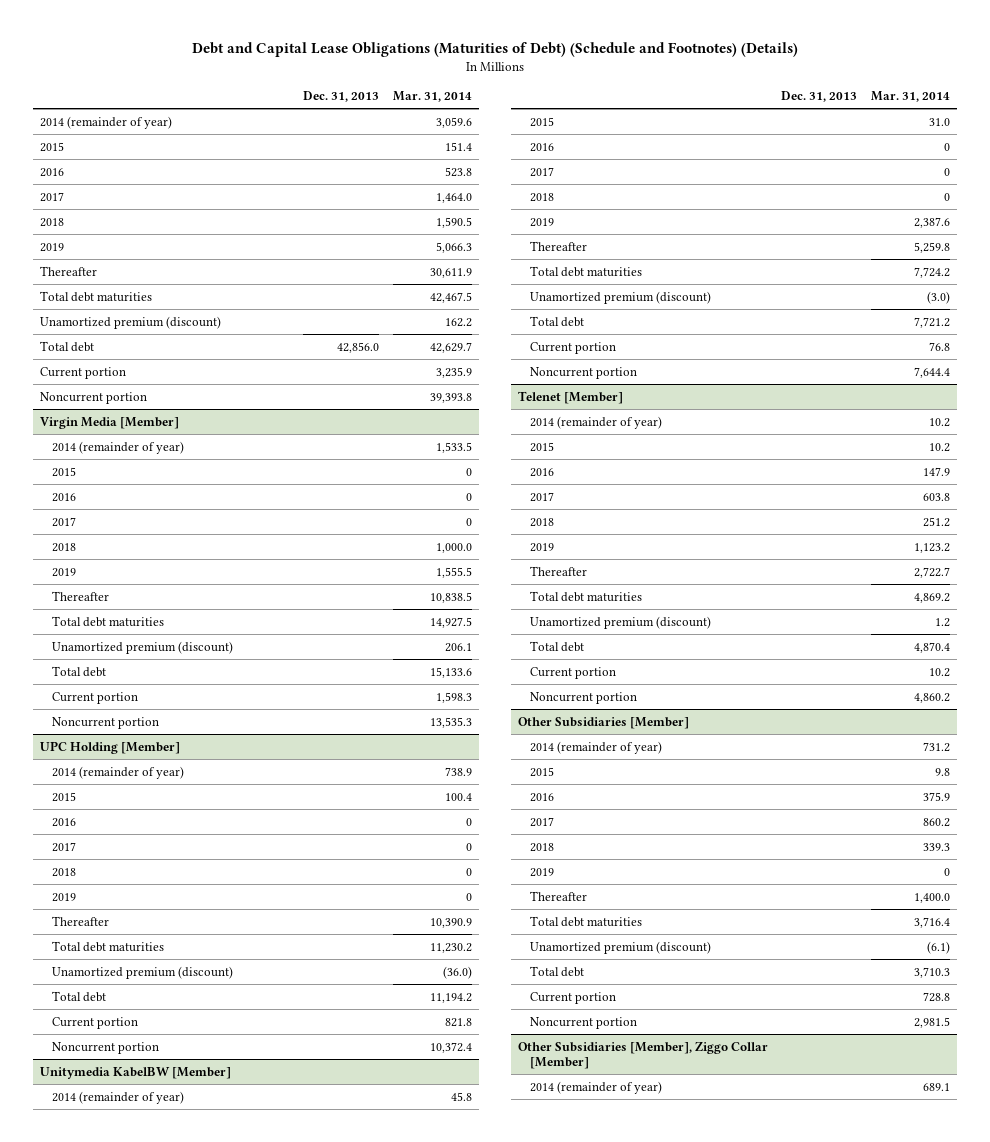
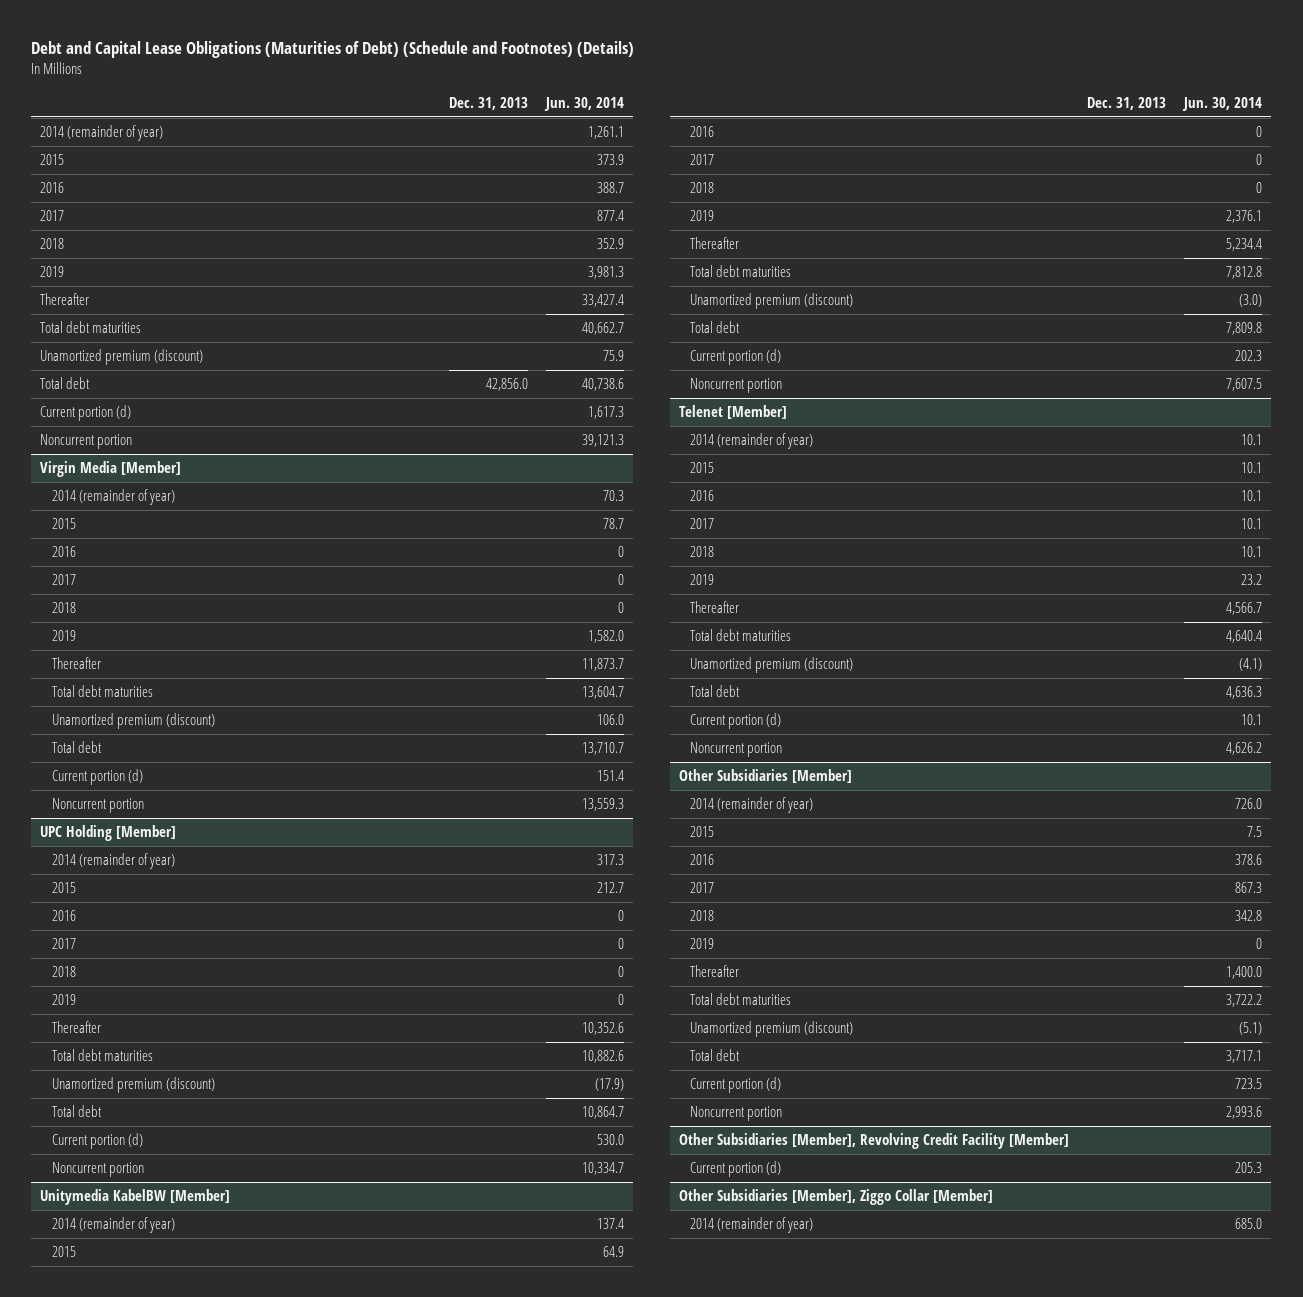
- | Dec. 31, 2013 | Mar. 31, 2014
+ | Dec. 31, 2013 | Jun. 30, 2014
- Current portion | | 3,235.9
+ Current portion (d) | | 1,617.3
@ Virgin Media [Member]
- Current portion | | 1,598.3
+ Current portion (d) | | 151.4
@ UPC Holding [Member]
- Current portion | | 821.8
+ Current portion (d) | | 530.0
@ Unitymedia KabelBW [Member]
- Current portion | | 76.8
+ Current portion (d) | | 202.3
@ Telenet [Member]
- Current portion | | 10.2
+ Current portion (d) | | 10.1
@ Other Subsidiaries [Member]
- Current portion | | 728.8
+ Current portion (d) | | 723.5
+ Other Subsidiaries [Member], Revolving Credit Facility [Member]
+ Current portion (d) | | 205.3

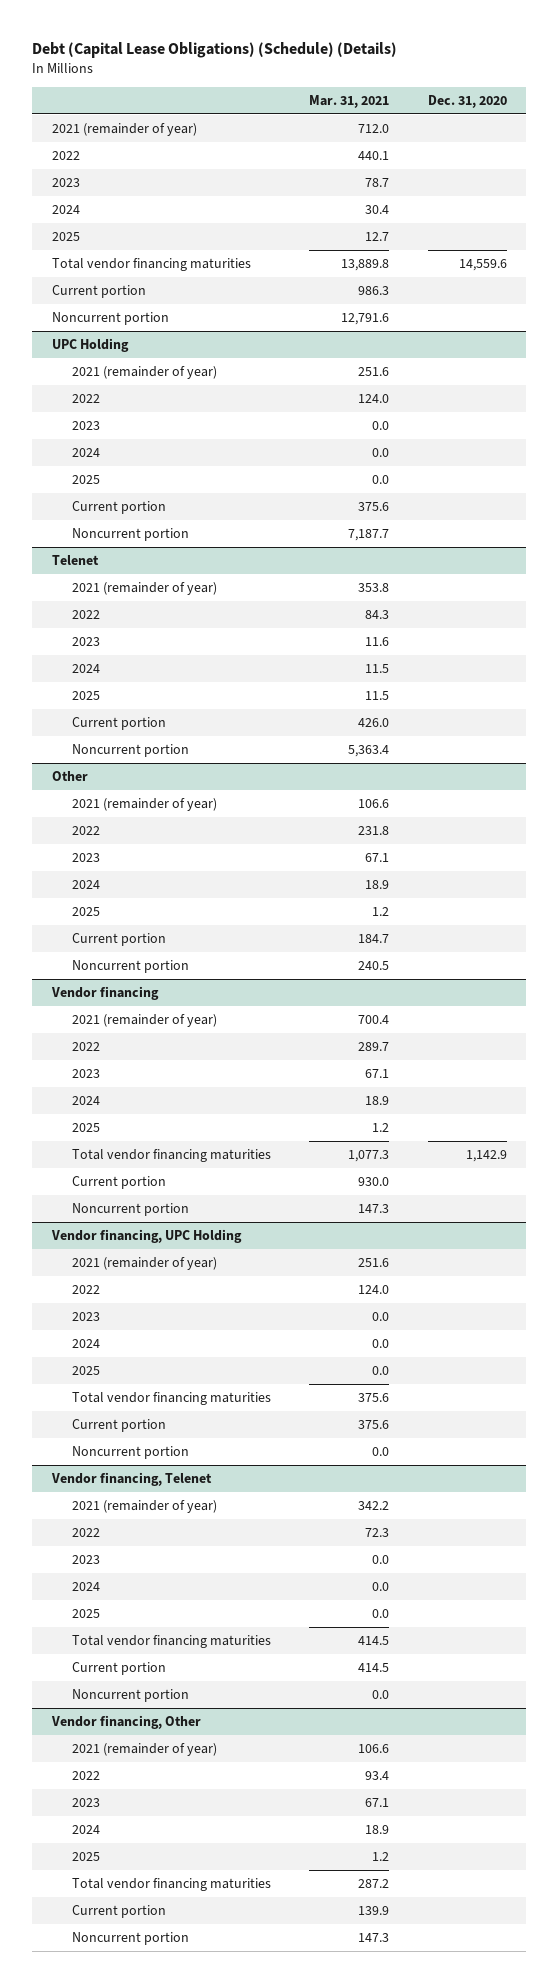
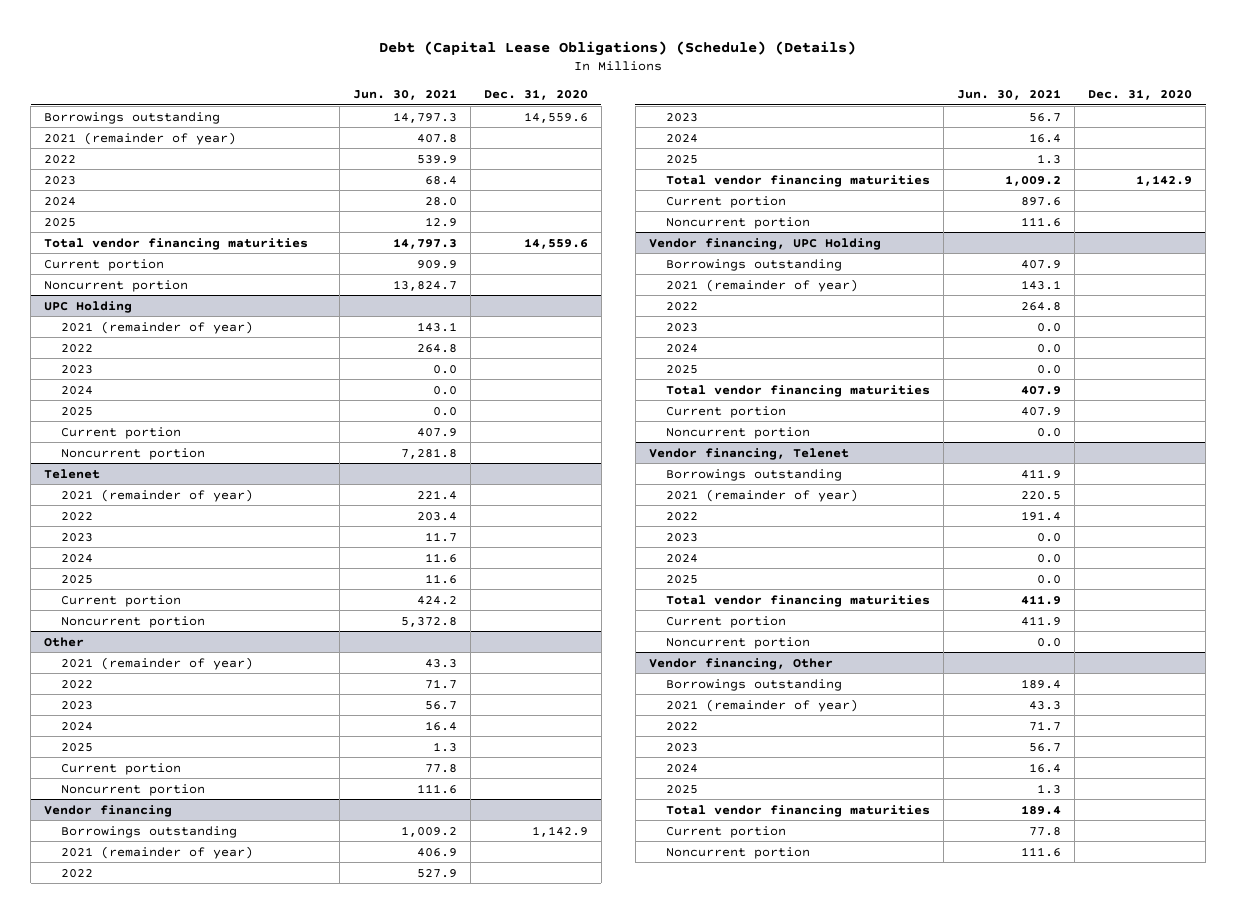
- | Mar. 31, 2021 | Dec. 31, 2020
+ | Jun. 30, 2021 | Dec. 31, 2020
+ Borrowings outstanding | 14,797.3 | 14,559.6
@ Vendor financing
+ Borrowings outstanding | 1,009.2 | 1,142.9
@ Vendor financing, UPC Holding
+ Borrowings outstanding | 407.9 |
@ Vendor financing, Telenet
+ Borrowings outstanding | 411.9 |
@ Vendor financing, Other
+ Borrowings outstanding | 189.4 |

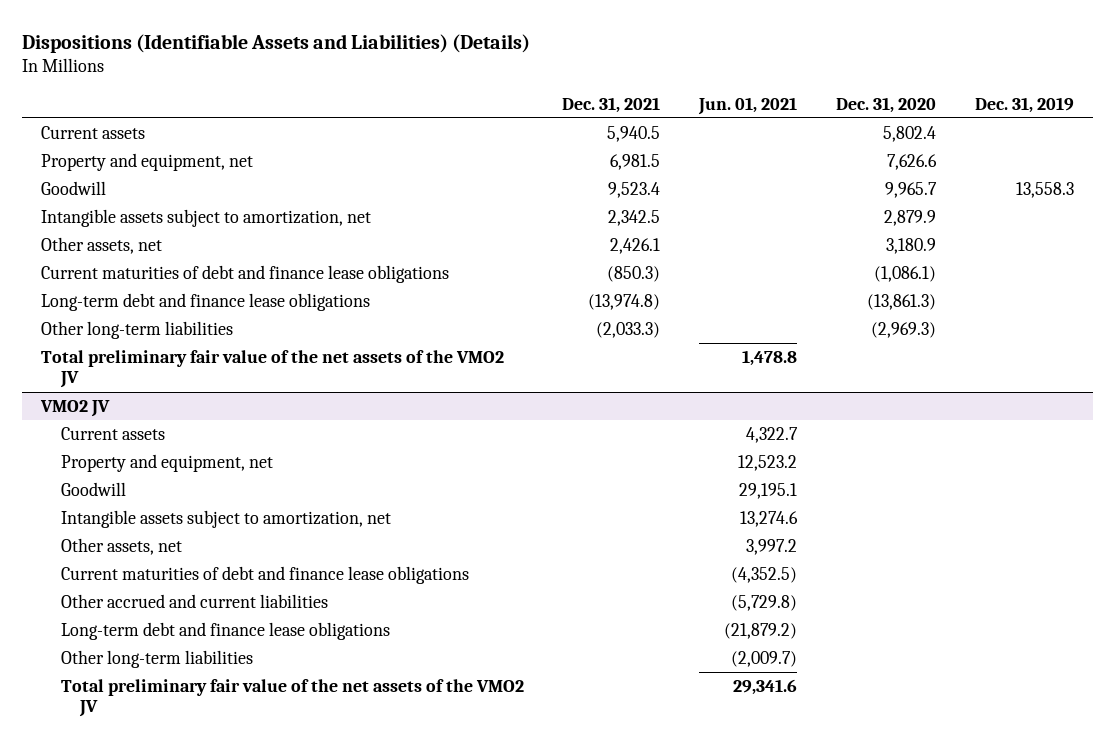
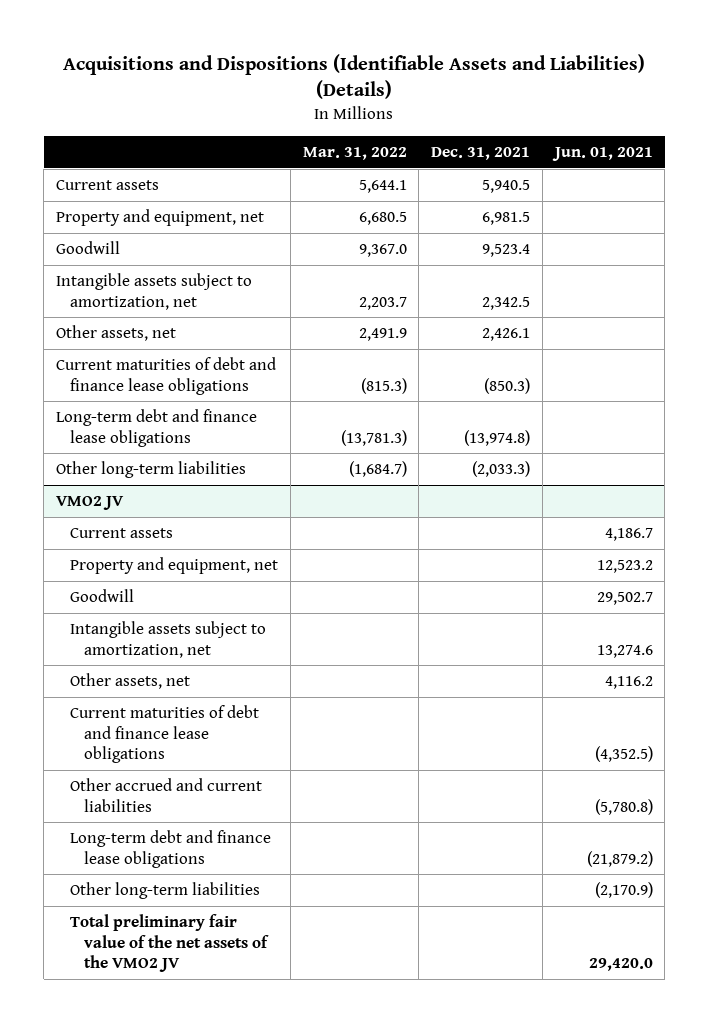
- Dispositions (Identifiable Assets and Liabilities) (Details)
+ Acquisitions and Dispositions (Identifiable Assets and Liabilities) (Details)
- | Dec. 31, 2021 | Jun. 01, 2021 | Dec. 31, 2020 | Dec. 31, 2019
+ | Mar. 31, 2022 | Dec. 31, 2021 | Jun. 01, 2021
- Total preliminary fair value of the net assets of the VMO2 JV | | 1,478.8 | |
@ VMO2 JV
- Current assets | | 4,322.7 | |
+ Current assets | | | 4,186.7
- Goodwill | | 29,195.1 | |
+ Goodwill | | | 29,502.7
- Other assets, net | | 3,997.2 | |
+ Other assets, net | | | 4,116.2
- Other accrued and current liabilities | | (5,729.8) | |
+ Other accrued and current liabilities | | | (5,780.8)
- Other long-term liabilities | | (2,009.7) | |
- Total preliminary fair value of the net assets of the VMO2 JV | | 29,341.6 | |
+ Other long-term liabilities | | | (2,170.9)
+ Total preliminary fair value of the net assets of the VMO2 JV | | | 29,420.0

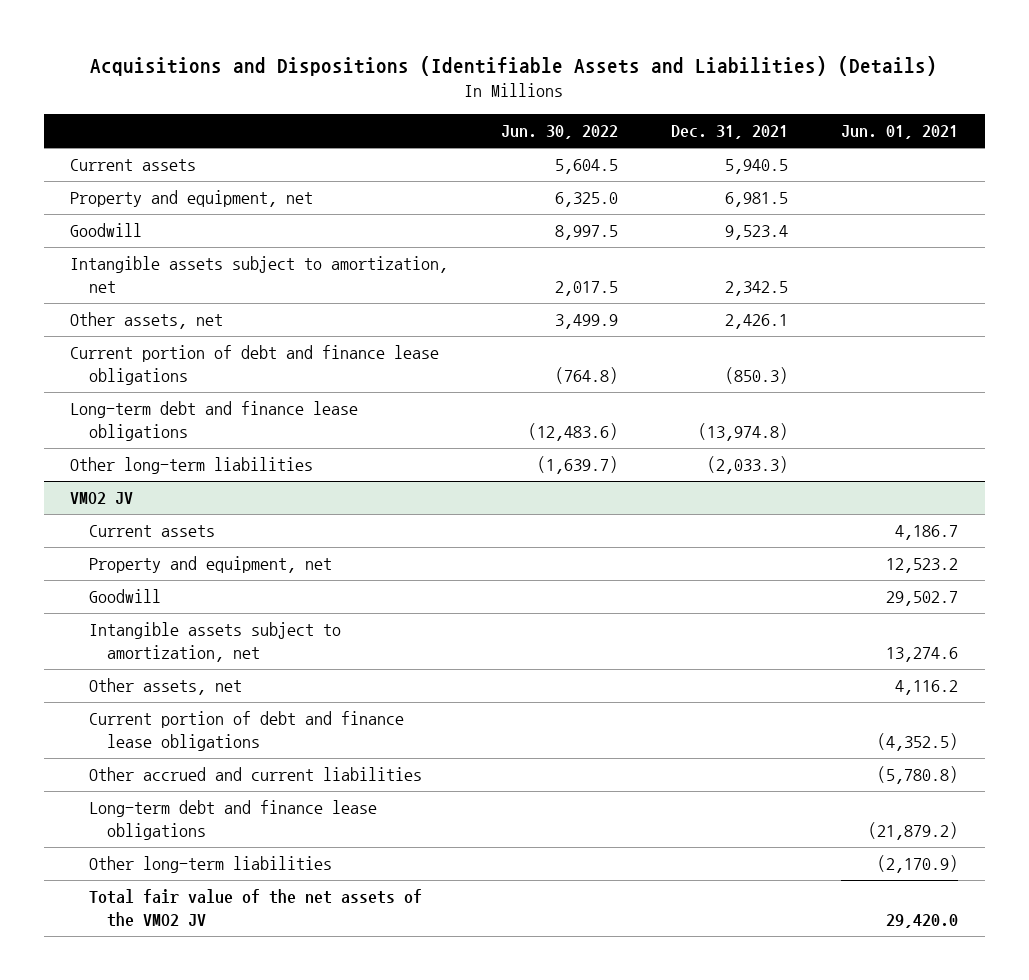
- | Mar. 31, 2022 | Dec. 31, 2021 | Jun. 01, 2021
+ | Jun. 30, 2022 | Dec. 31, 2021 | Jun. 01, 2021
- Current maturities of debt and finance lease obligations | (815.3) | (850.3) |
+ Current portion of debt and finance lease obligations | (764.8) | (850.3) |
@ VMO2 JV
- Current maturities of debt and finance lease obligations | | | (4,352.5)
+ Current portion of debt and finance lease obligations | | | (4,352.5)
- Total preliminary fair value of the net assets of the VMO2 JV | | | 29,420.0
+ Total fair value of the net assets of the VMO2 JV | | | 29,420.0

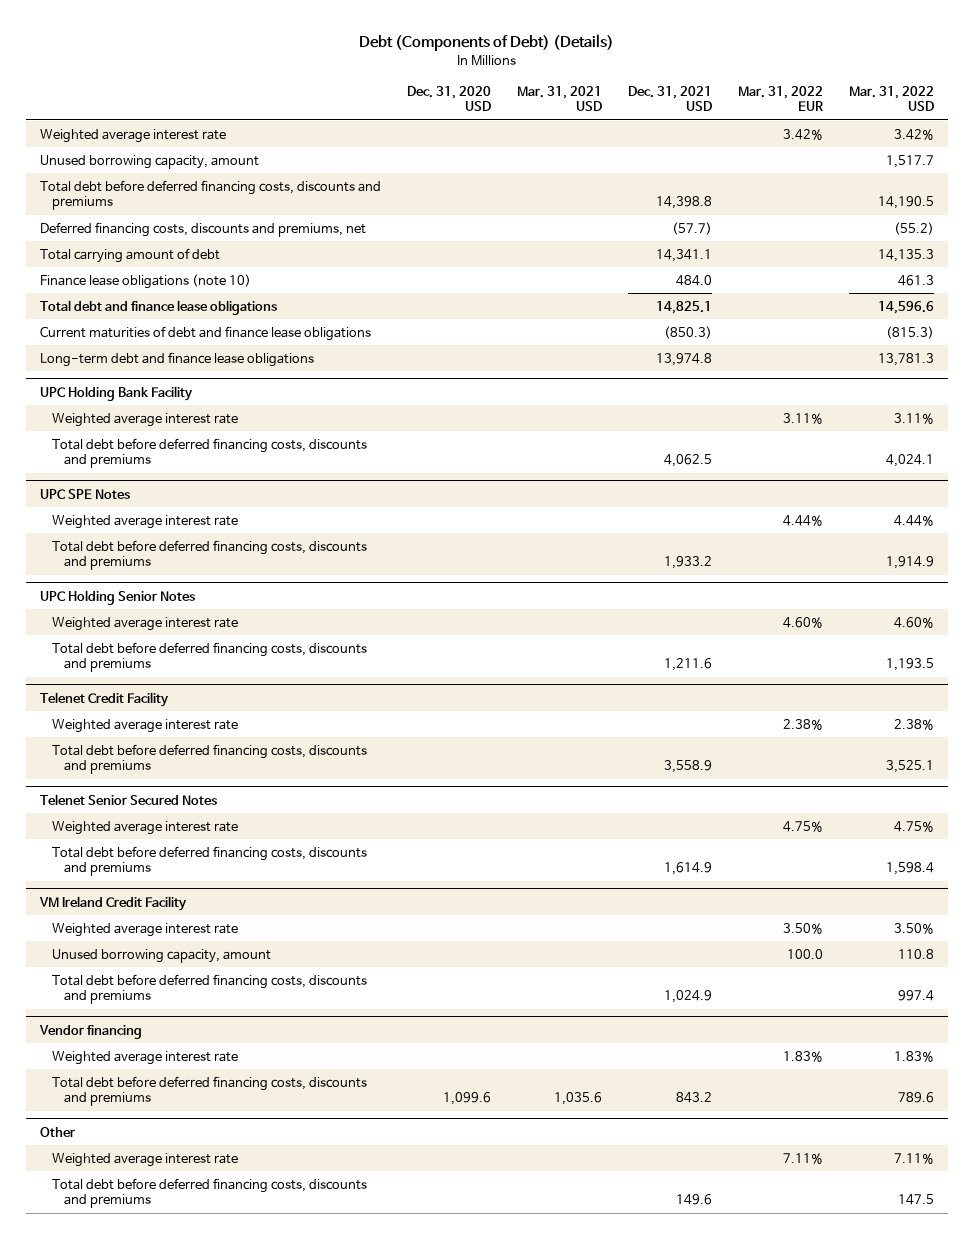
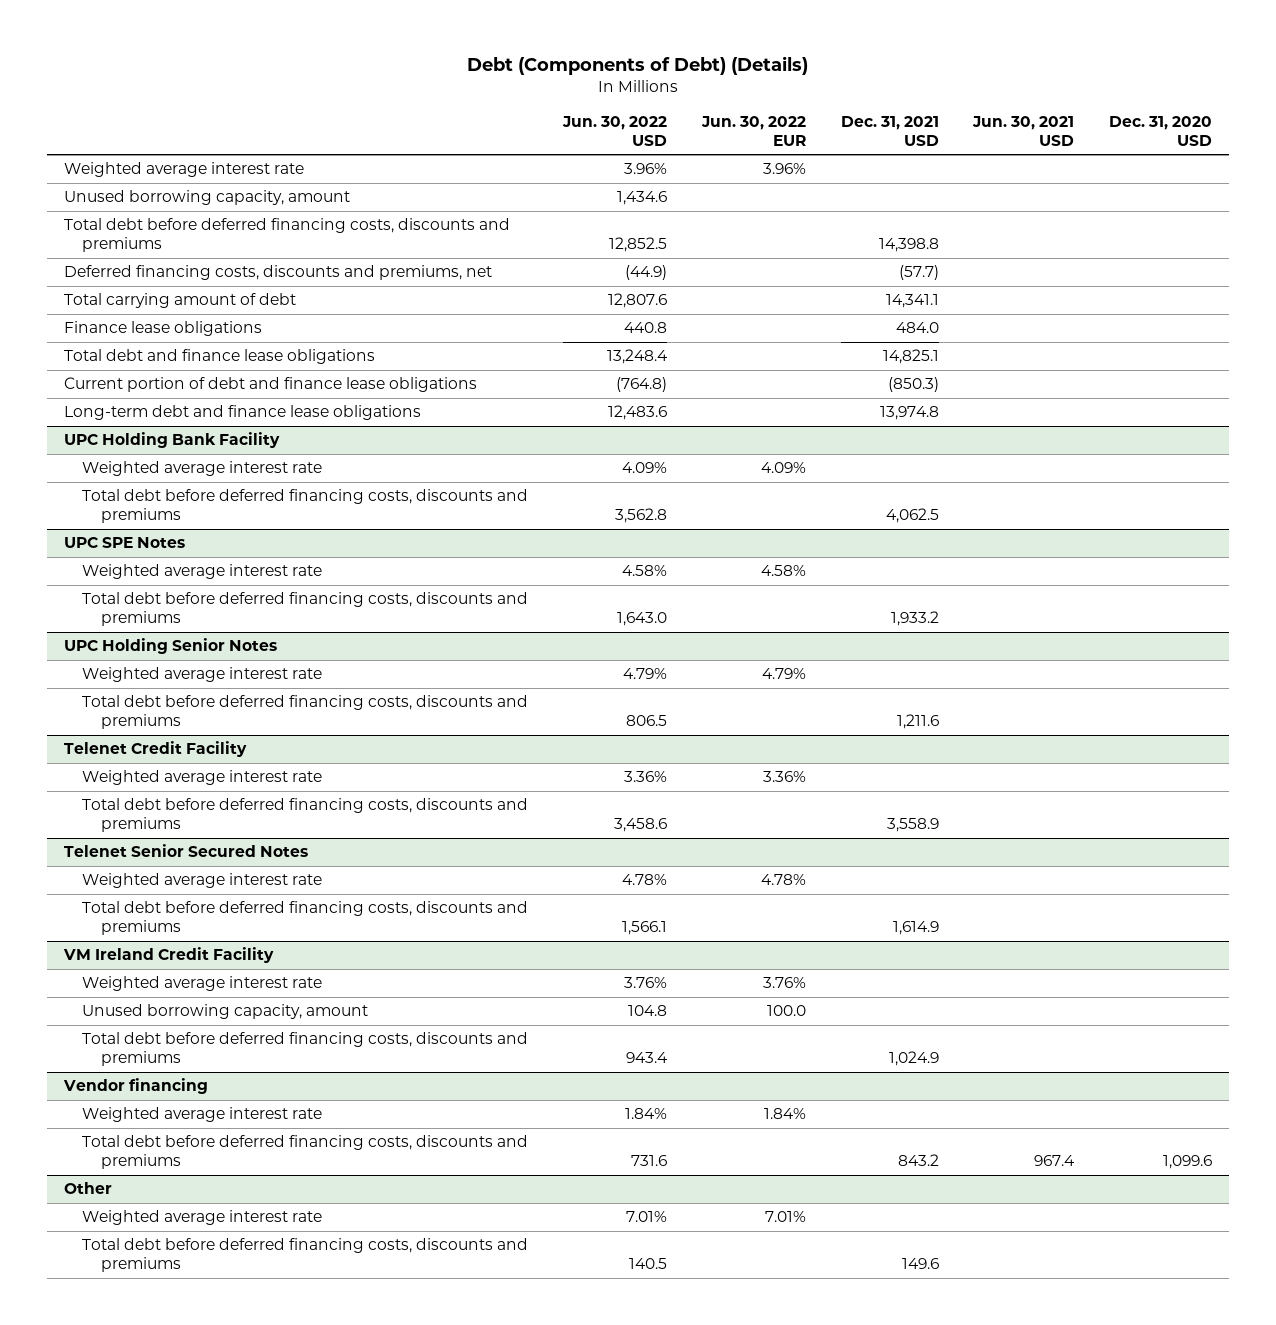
- | Dec. 31, 2020 USD | Mar. 31, 2021 USD | Dec. 31, 2021 USD | Mar. 31, 2022 EUR | Mar. 31, 2022 USD
+ | Jun. 30, 2022 USD | Jun. 30, 2022 EUR | Dec. 31, 2021 USD | Jun. 30, 2021 USD | Dec. 31, 2020 USD
- Finance lease obligations (note 10) | | | 484.0 | | 461.3
+ Finance lease obligations | 440.8 | | 484.0 | |
- Current maturities of debt and finance lease obligations | | | (850.3) | | (815.3)
+ Current portion of debt and finance lease obligations | (764.8) | | (850.3) | |

